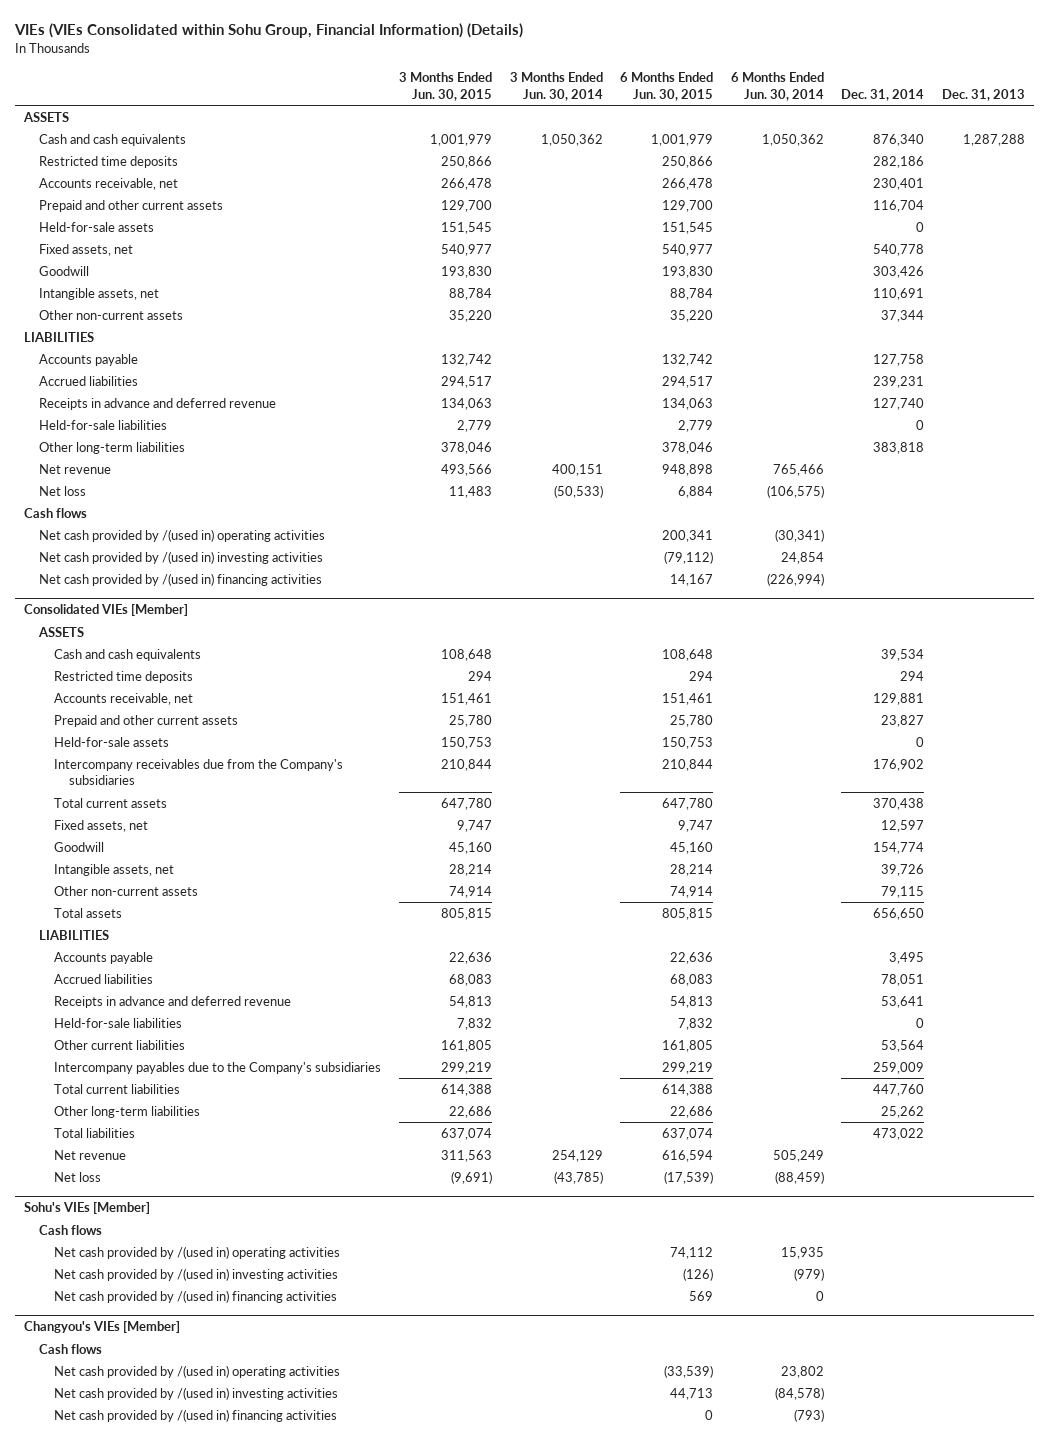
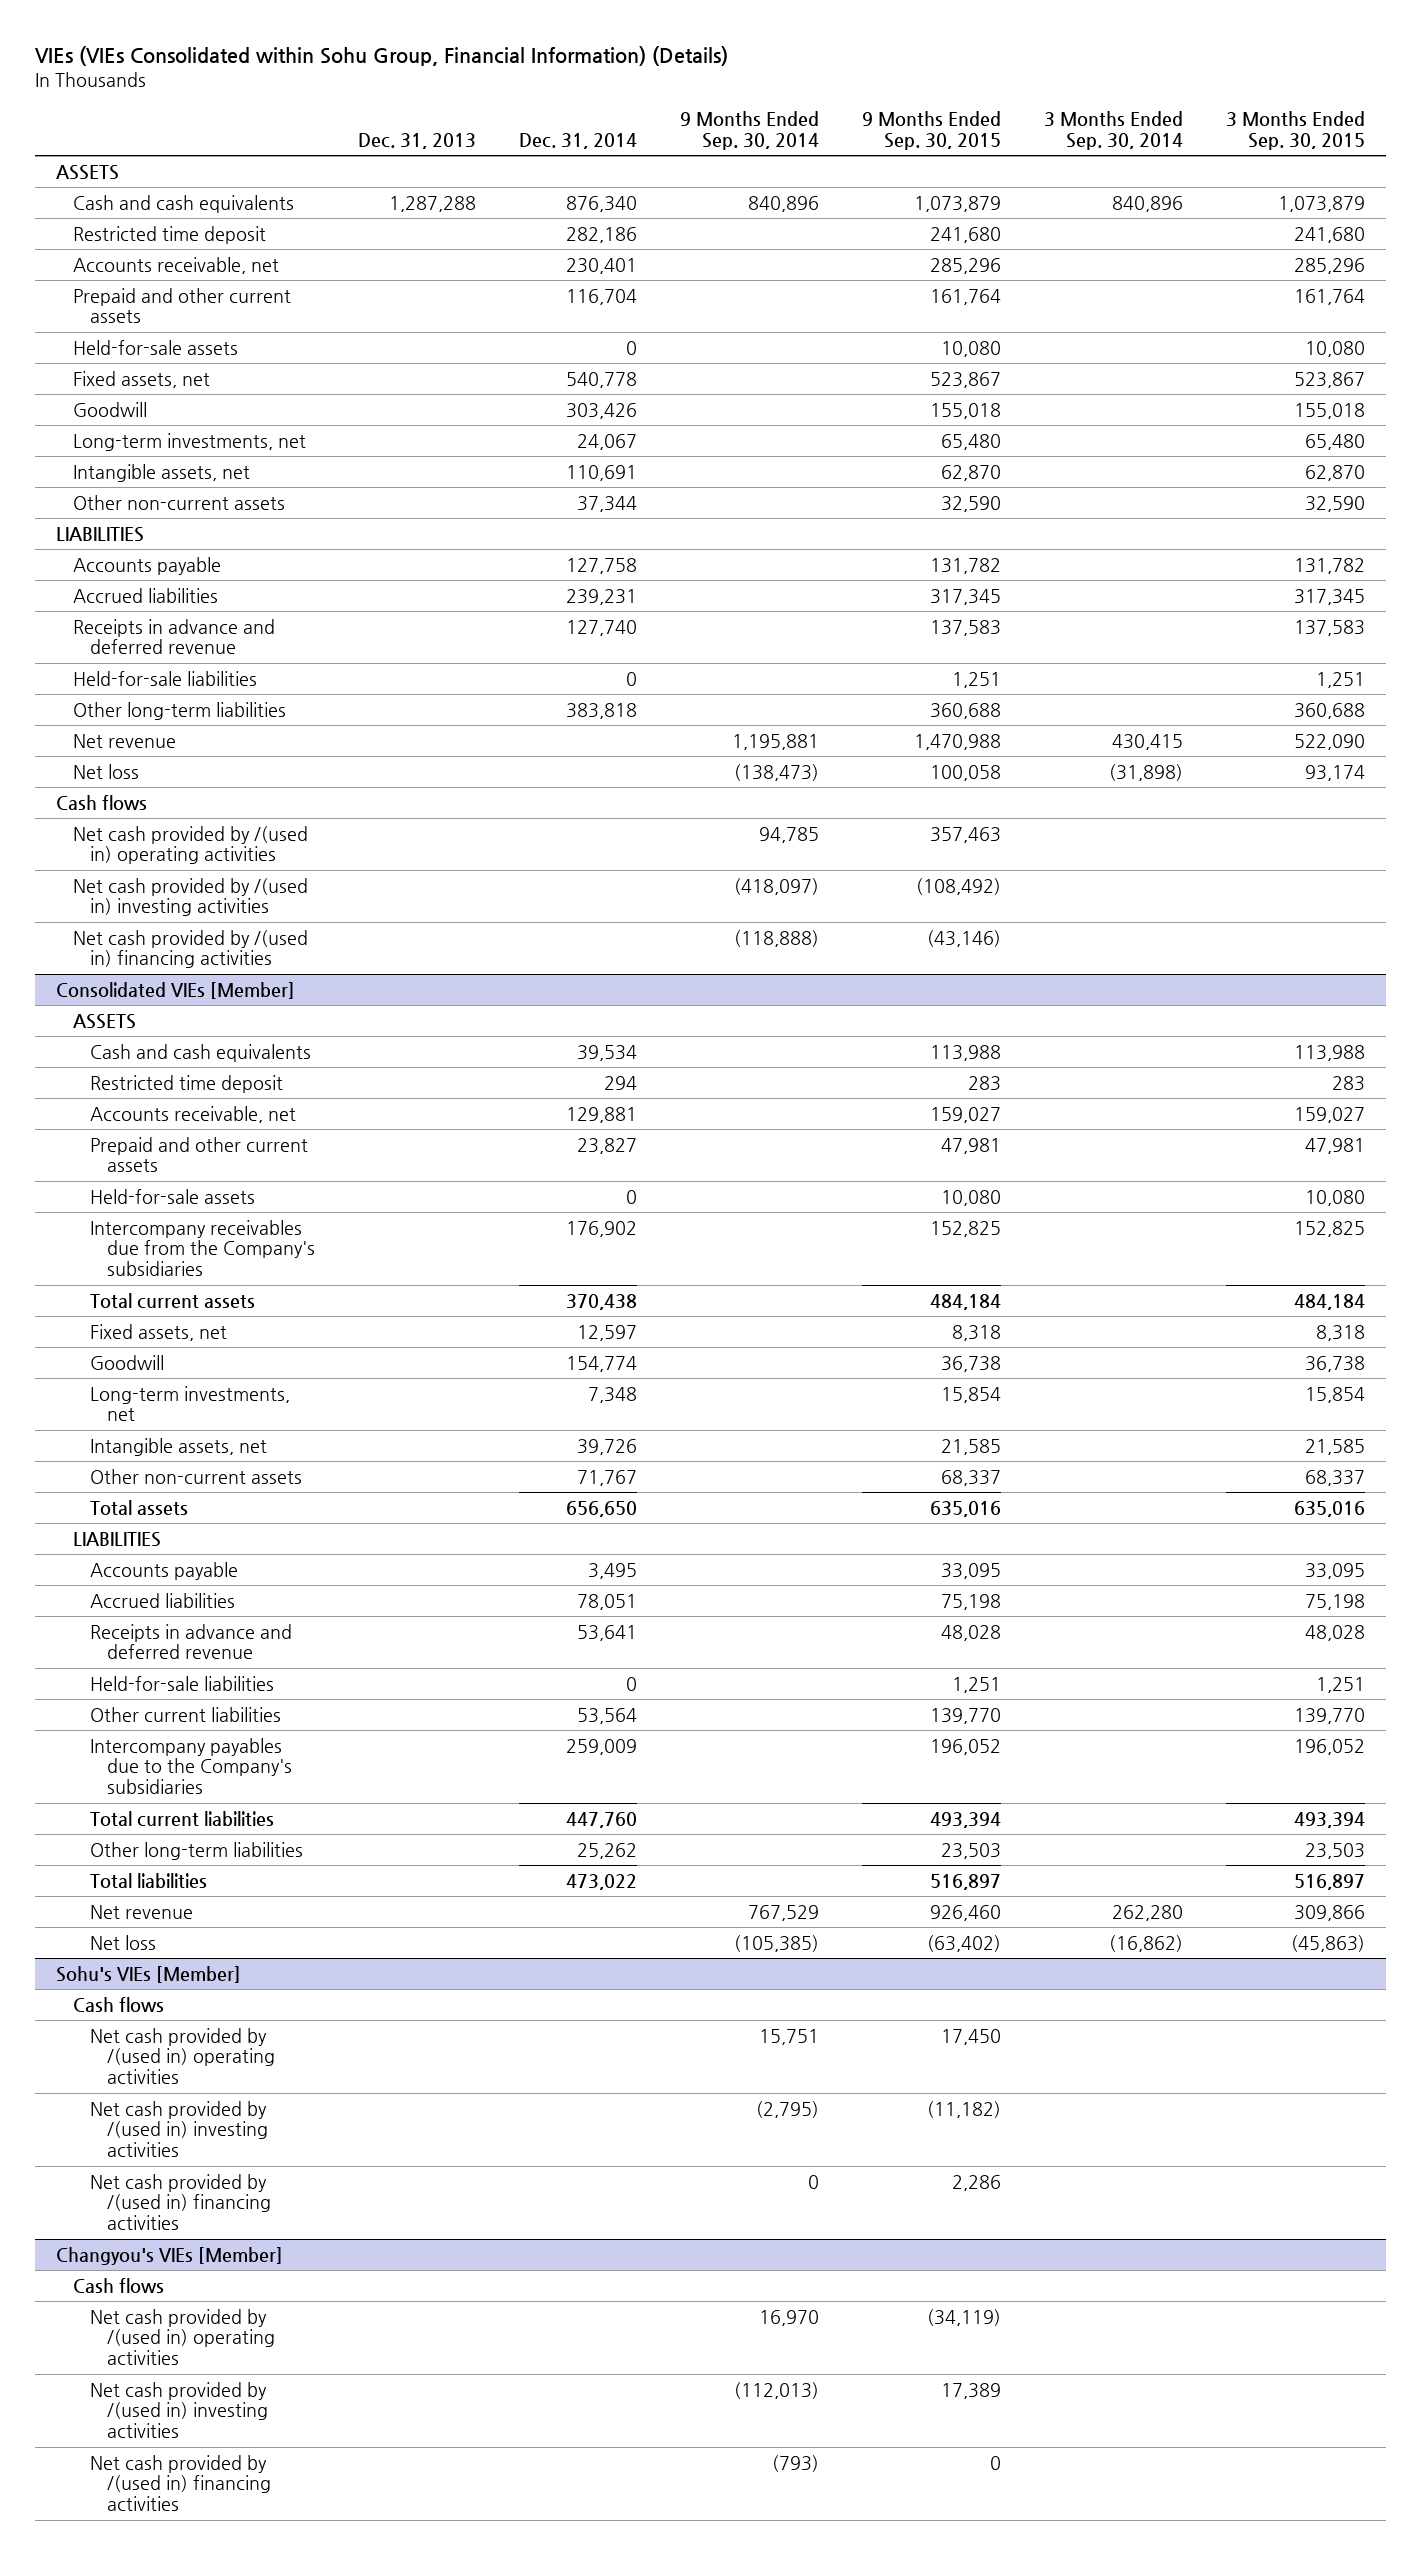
- | 3 Months Ended Jun. 30, 2015 | 3 Months Ended Jun. 30, 2014 | 6 Months Ended Jun. 30, 2015 | 6 Months Ended Jun. 30, 2014 | Dec. 31, 2014 | Dec. 31, 2013
+ | Dec. 31, 2013 | Dec. 31, 2014 | 9 Months Ended Sep. 30, 2014 | 9 Months Ended Sep. 30, 2015 | 3 Months Ended Sep. 30, 2014 | 3 Months Ended Sep. 30, 2015
- Restricted time deposits | 250,866 | | 250,866 | | 282,186 |
+ Restricted time deposit | | 282,186 | | 241,680 | | 241,680
+ Long-term investments, net | | 24,067 | | 65,480 | | 65,480
@ Consolidated VIEs [Member]
- Restricted time deposits | 294 | | 294 | | 294 |
+ Restricted time deposit | | 294 | | 283 | | 283
+ Long-term investments, net | | 7,348 | | 15,854 | | 15,854
- Other non-current assets | 74,914 | | 74,914 | | 79,115 |
+ Other non-current assets | | 71,767 | | 68,337 | | 68,337

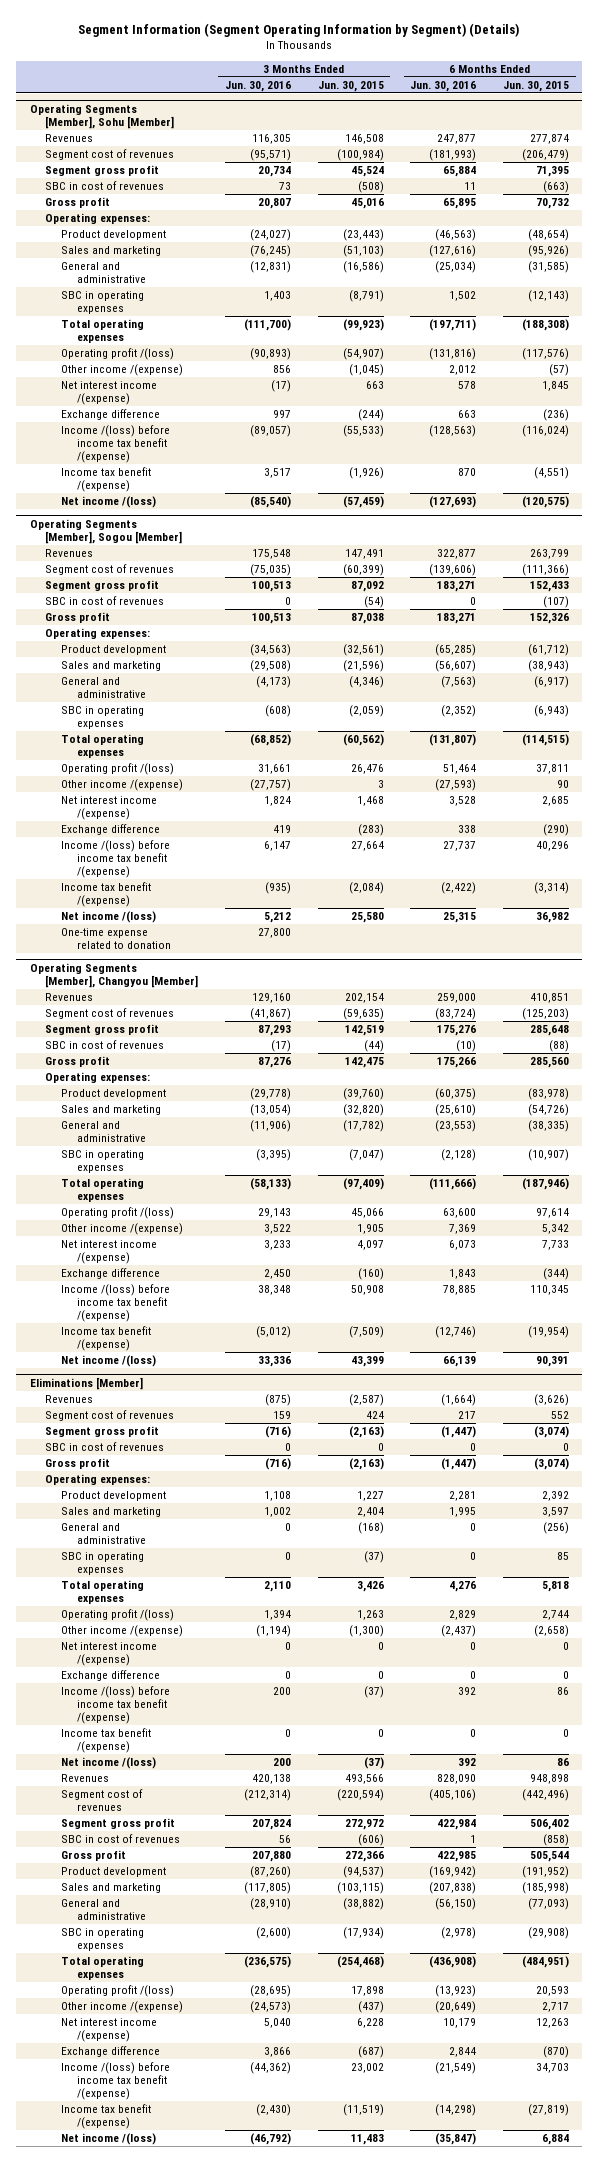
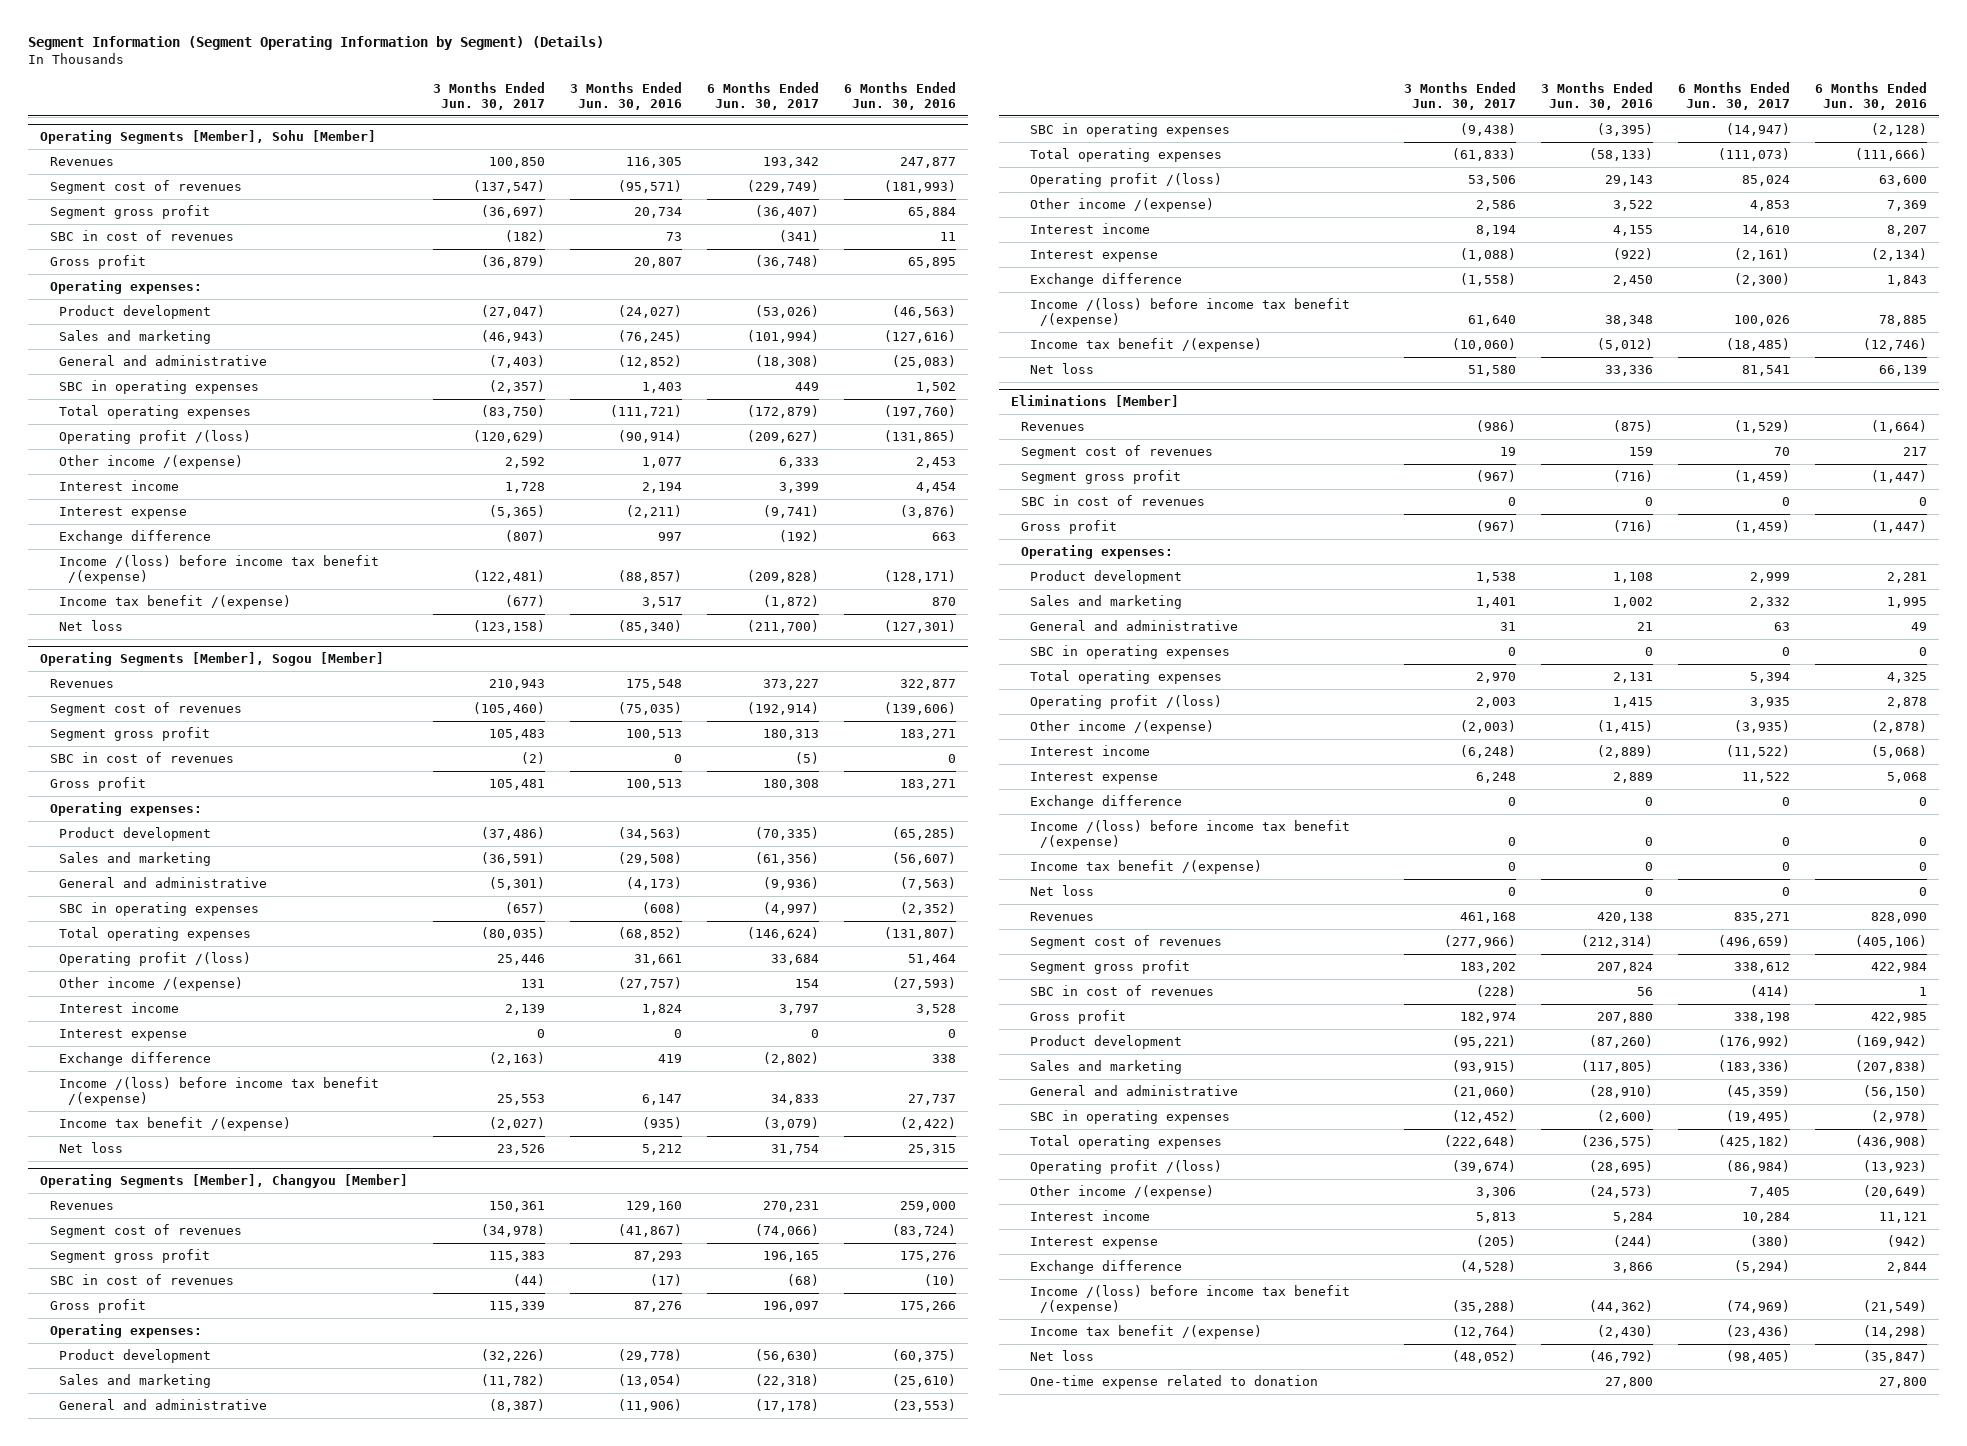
- | 3 Months Ended Jun. 30, 2016 | 3 Months Ended Jun. 30, 2015 | 6 Months Ended Jun. 30, 2016 | 6 Months Ended Jun. 30, 2015
+ | 3 Months Ended Jun. 30, 2017 | 3 Months Ended Jun. 30, 2016 | 6 Months Ended Jun. 30, 2017 | 6 Months Ended Jun. 30, 2016
@ Operating Segments [Member], Sohu [Member]
- General and administrative | (12,831) | (16,586) | (25,034) | (31,585)
+ General and administrative | (7,403) | (12,852) | (18,308) | (25,083)
- Total operating expenses | (111,700) | (99,923) | (197,711) | (188,308)
- Operating profit /(loss) | (90,893) | (54,907) | (131,816) | (117,576)
- Other income /(expense) | 856 | (1,045) | 2,012 | (57)
- Net interest income /(expense) | (17) | 663 | 578 | 1,845
+ Total operating expenses | (83,750) | (111,721) | (172,879) | (197,760)
+ Operating profit /(loss) | (120,629) | (90,914) | (209,627) | (131,865)
+ Other income /(expense) | 2,592 | 1,077 | 6,333 | 2,453
+ Interest income | 1,728 | 2,194 | 3,399 | 4,454
+ Interest expense | (5,365) | (2,211) | (9,741) | (3,876)
- Income /(loss) before income tax benefit /(expense) | (89,057) | (55,533) | (128,563) | (116,024)
+ Income /(loss) before income tax benefit /(expense) | (122,481) | (88,857) | (209,828) | (128,171)
- Net income /(loss) | (85,540) | (57,459) | (127,693) | (120,575)
+ Net loss | (123,158) | (85,340) | (211,700) | (127,301)
@ Operating Segments [Member], Sogou [Member]
- Net interest income /(expense) | 1,824 | 1,468 | 3,528 | 2,685
+ Interest income | 2,139 | 1,824 | 3,797 | 3,528
+ Interest expense | 0 | 0 | 0 | 0
- Net income /(loss) | 5,212 | 25,580 | 25,315 | 36,982
- One-time expense related to donation | 27,800 | | |
+ Net loss | 23,526 | 5,212 | 31,754 | 25,315
@ Operating Segments [Member], Changyou [Member]
- Net interest income /(expense) | 3,233 | 4,097 | 6,073 | 7,733
+ Interest income | 8,194 | 4,155 | 14,610 | 8,207
+ Interest expense | (1,088) | (922) | (2,161) | (2,134)
- Net income /(loss) | 33,336 | 43,399 | 66,139 | 90,391
+ Net loss | 51,580 | 33,336 | 81,541 | 66,139
@ Eliminations [Member]
- General and administrative | 0 | (168) | 0 | (256)
+ General and administrative | 31 | 21 | 63 | 49
- Total operating expenses | 2,110 | 3,426 | 4,276 | 5,818
- Operating profit /(loss) | 1,394 | 1,263 | 2,829 | 2,744
- Other income /(expense) | (1,194) | (1,300) | (2,437) | (2,658)
- Net interest income /(expense) | 0 | 0 | 0 | 0
+ Total operating expenses | 2,970 | 2,131 | 5,394 | 4,325
+ Operating profit /(loss) | 2,003 | 1,415 | 3,935 | 2,878
+ Other income /(expense) | (2,003) | (1,415) | (3,935) | (2,878)
+ Interest income | (6,248) | (2,889) | (11,522) | (5,068)
+ Interest expense | 6,248 | 2,889 | 11,522 | 5,068
- Income /(loss) before income tax benefit /(expense) | 200 | (37) | 392 | 86
+ Income /(loss) before income tax benefit /(expense) | 0 | 0 | 0 | 0
- Net income /(loss) | 200 | (37) | 392 | 86
+ Net loss | 0 | 0 | 0 | 0
- Net interest income /(expense) | 5,040 | 6,228 | 10,179 | 12,263
+ Interest income | 5,813 | 5,284 | 10,284 | 11,121
+ Interest expense | (205) | (244) | (380) | (942)
- Net income /(loss) | (46,792) | 11,483 | (35,847) | 6,884
+ Net loss | (48,052) | (46,792) | (98,405) | (35,847)
+ One-time expense related to donation | | 27,800 | | 27,800

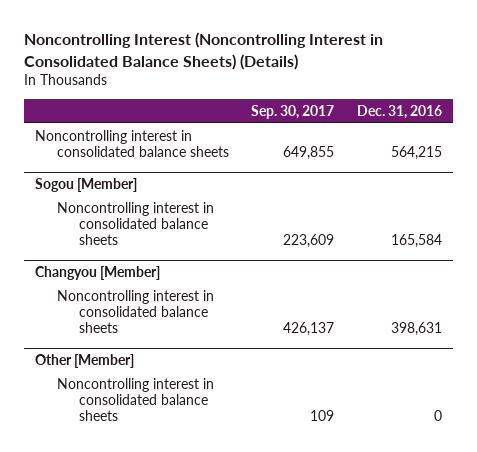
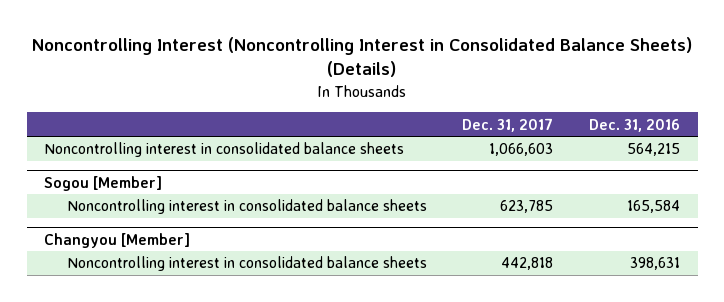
- | Sep. 30, 2017 | Dec. 31, 2016
+ | Dec. 31, 2017 | Dec. 31, 2016
- Other [Member]
- Noncontrolling interest in consolidated balance sheets | 109 | 0

